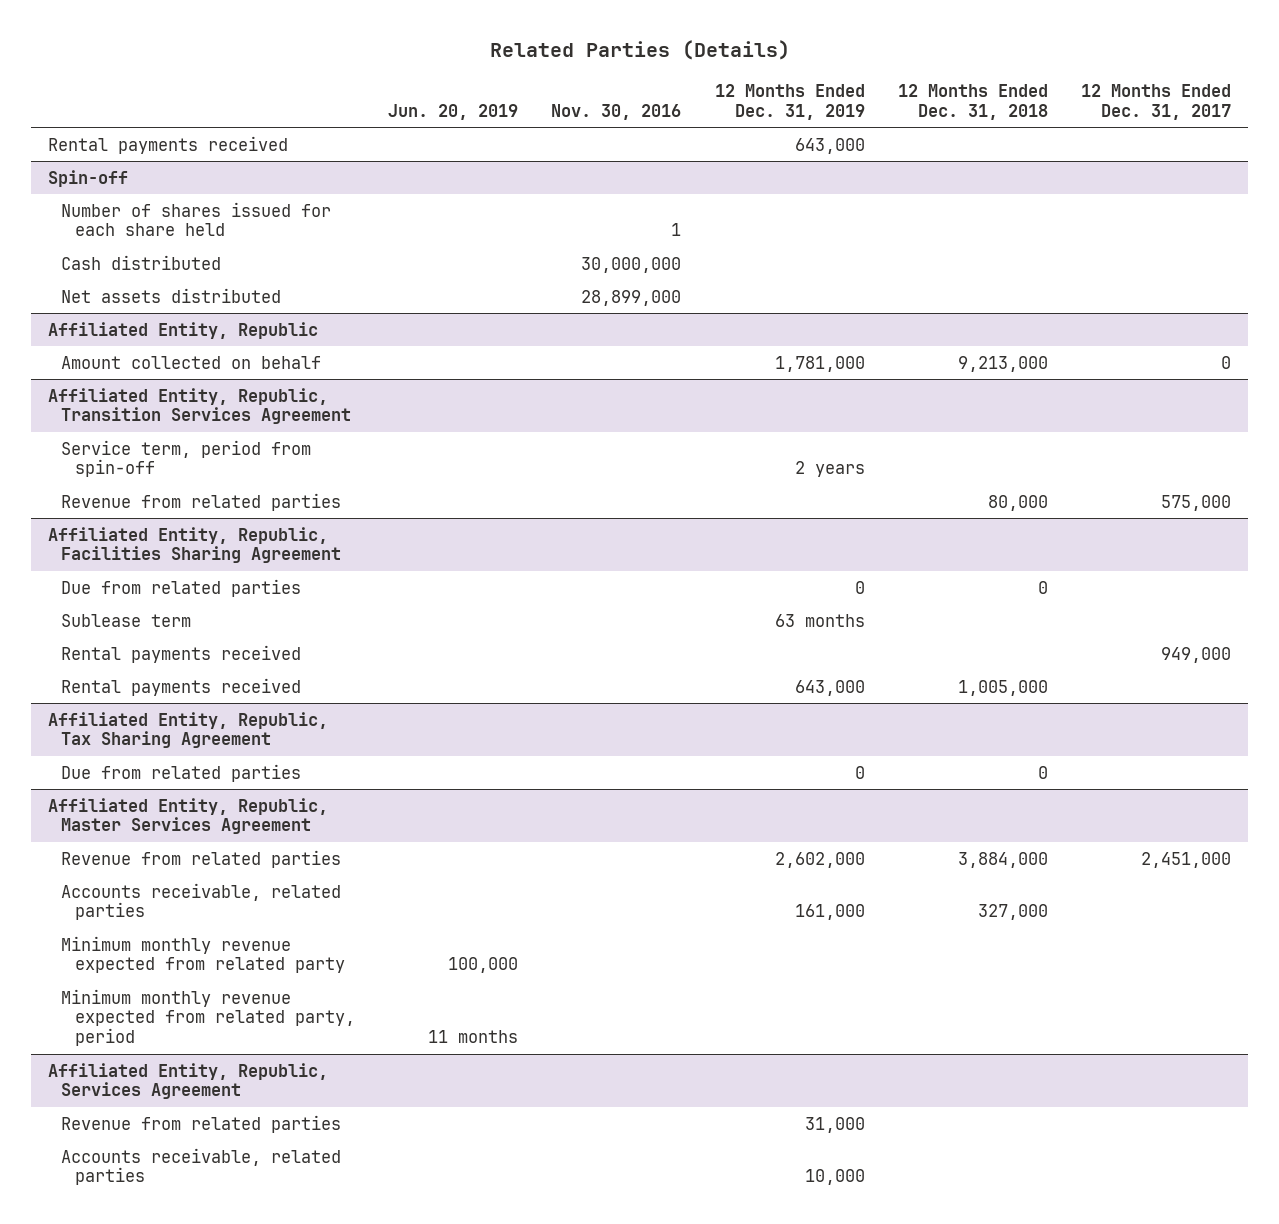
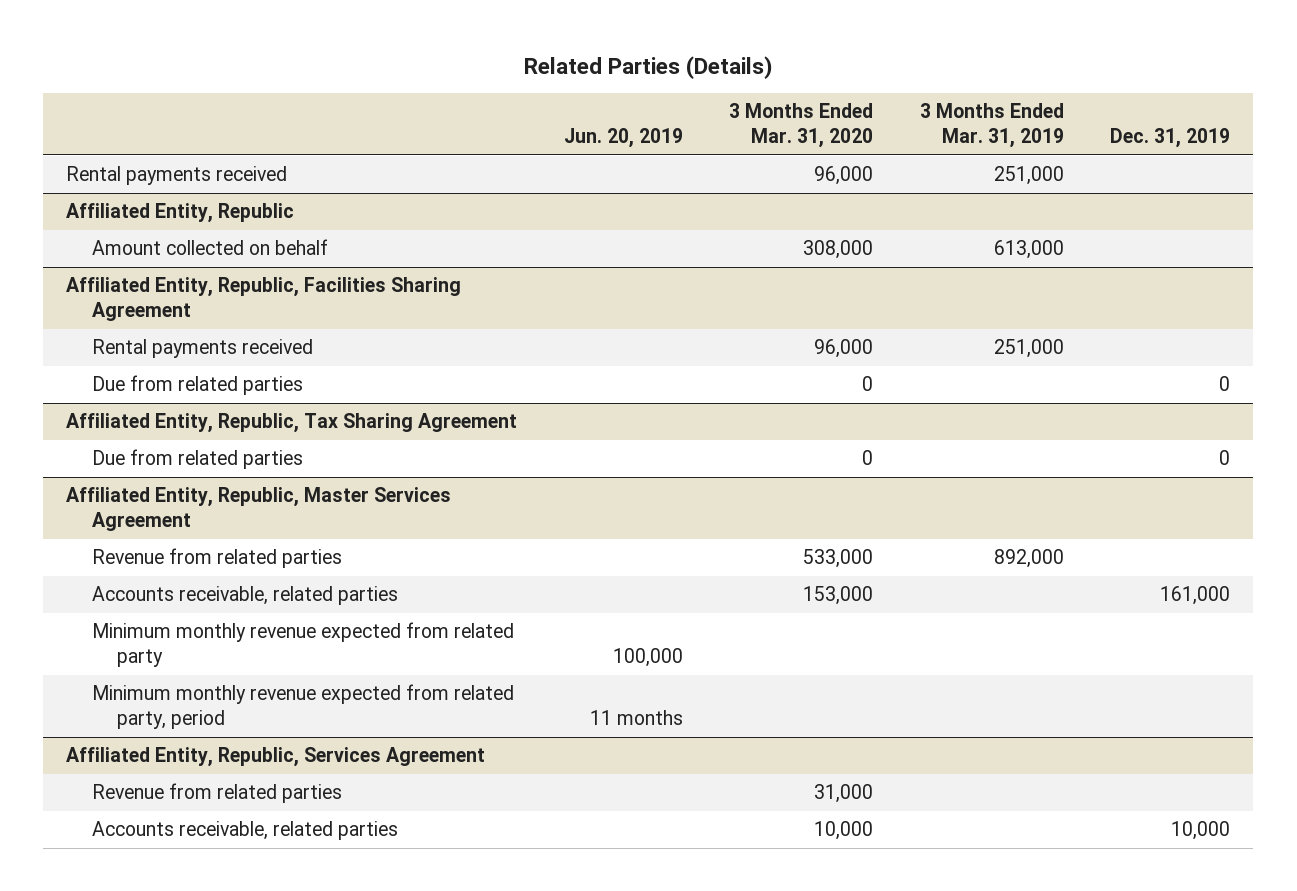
- | Jun. 20, 2019 | Nov. 30, 2016 | 12 Months Ended Dec. 31, 2019 | 12 Months Ended Dec. 31, 2018 | 12 Months Ended Dec. 31, 2017
+ | Jun. 20, 2019 | 3 Months Ended Mar. 31, 2020 | 3 Months Ended Mar. 31, 2019 | Dec. 31, 2019
- Spin-off
- Number of shares issued for each share held | | 1 | | |
- Cash distributed | | 30,000,000 | | |
- Net assets distributed | | 28,899,000 | | |
- Affiliated Entity, Republic, Transition Services Agreement
- Service term, period from spin-off | | | 2 years | |
- Revenue from related parties | | | | 80,000 | 575,000
@ Affiliated Entity, Republic, Facilities Sharing Agreement
- Sublease term | | | 63 months | |
- Rental payments received | | | 643,000 | 1,005,000 |
moved down: Due from related parties | | 0 | | 0

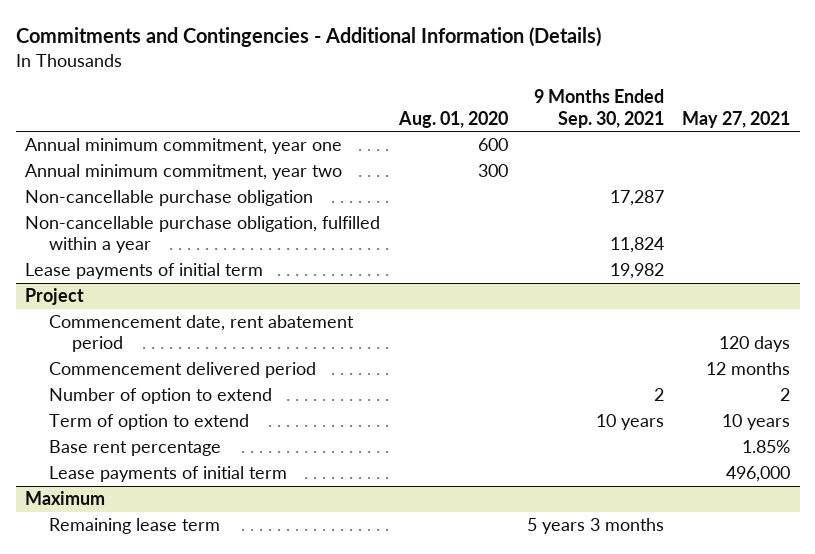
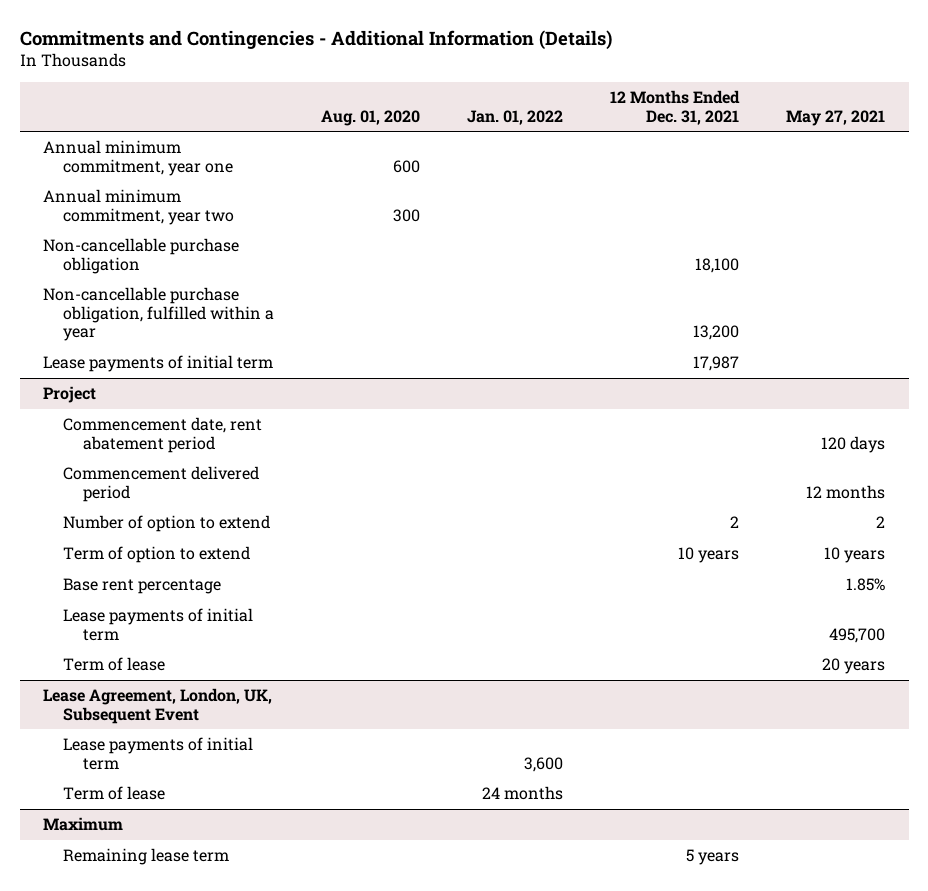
- | Aug. 01, 2020 | 9 Months Ended Sep. 30, 2021 | May 27, 2021
+ | Aug. 01, 2020 | Jan. 01, 2022 | 12 Months Ended Dec. 31, 2021 | May 27, 2021
@ Project
- Lease payments of initial term | | | 496,000
+ Lease payments of initial term | | | | 495,700
+ Term of lease | | | | 20 years
+ Lease Agreement, London, UK, Subsequent Event
+ Lease payments of initial term | | 3,600 | |
+ Term of lease | | 24 months | |

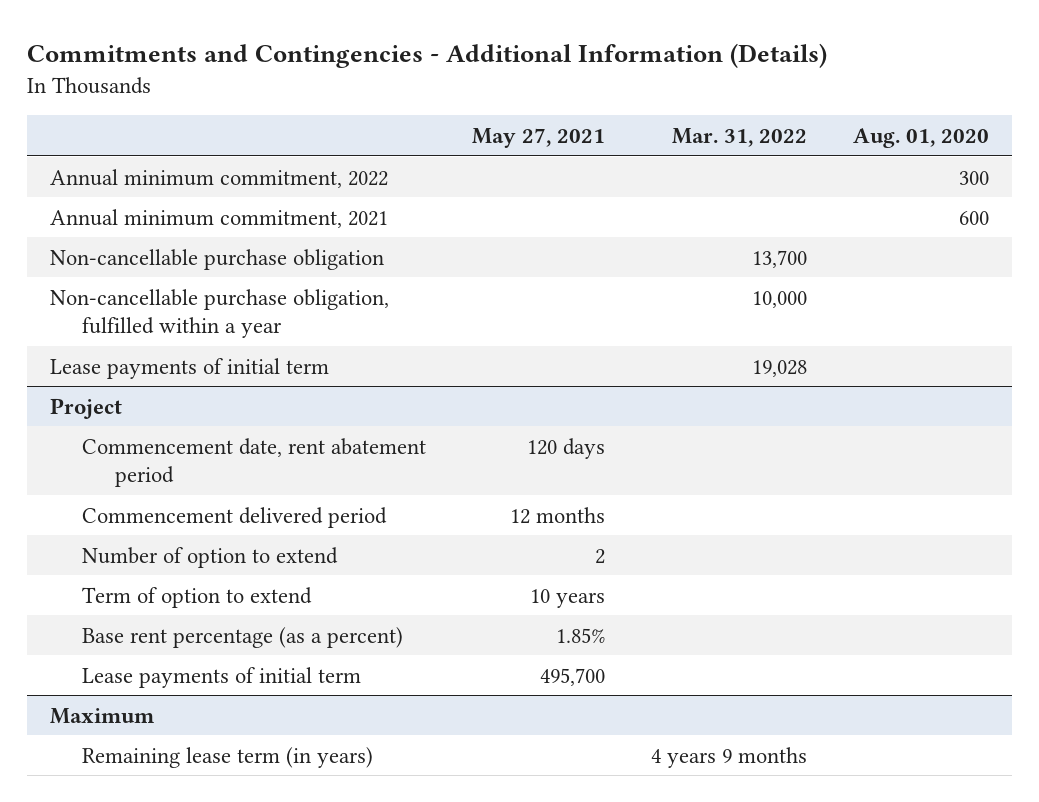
- | Aug. 01, 2020 | Jan. 01, 2022 | 12 Months Ended Dec. 31, 2021 | May 27, 2021
+ | May 27, 2021 | Mar. 31, 2022 | Aug. 01, 2020
- Annual minimum commitment, year one | 600 | | |
- Annual minimum commitment, year two | 300 | | |
+ Annual minimum commitment, 2022 | | | 300
+ Annual minimum commitment, 2021 | | | 600
@ Project
- Base rent percentage | | | | 1.85%
+ Base rent percentage (as a percent) | 1.85% | |
- Term of lease | | | | 20 years
- Lease Agreement, London, UK, Subsequent Event
- Lease payments of initial term | | 3,600 | |
- Term of lease | | 24 months | |
@ Maximum
- Remaining lease term | | | 5 years |
+ Remaining lease term (in years) | | 4 years 9 months |

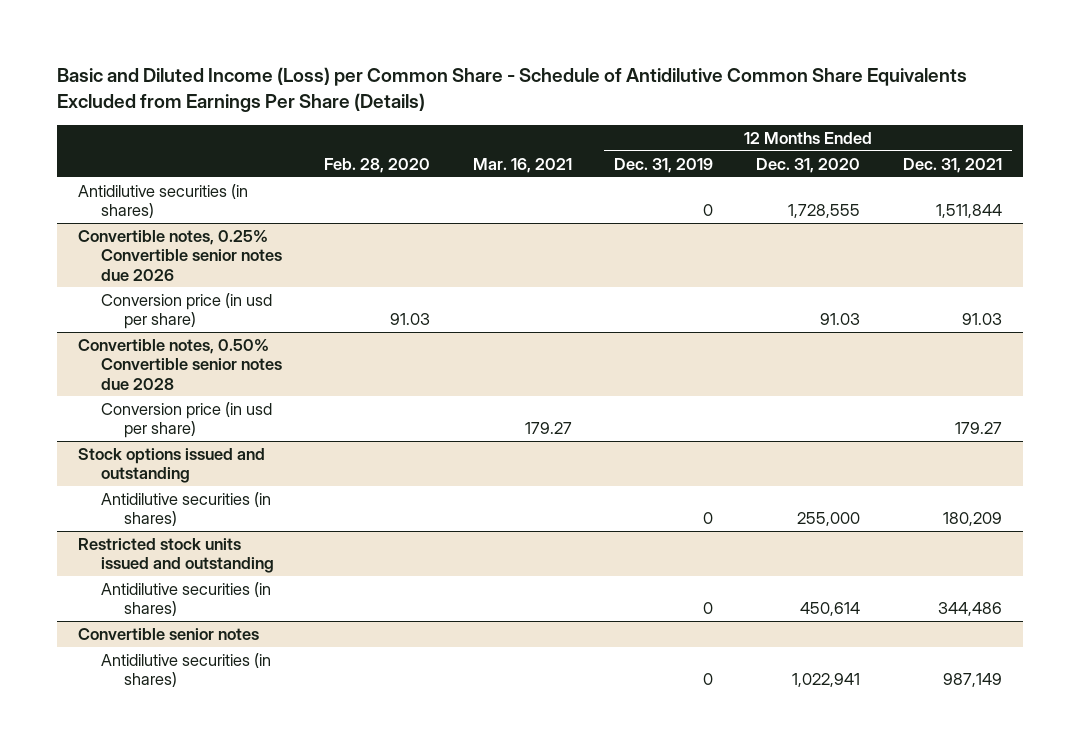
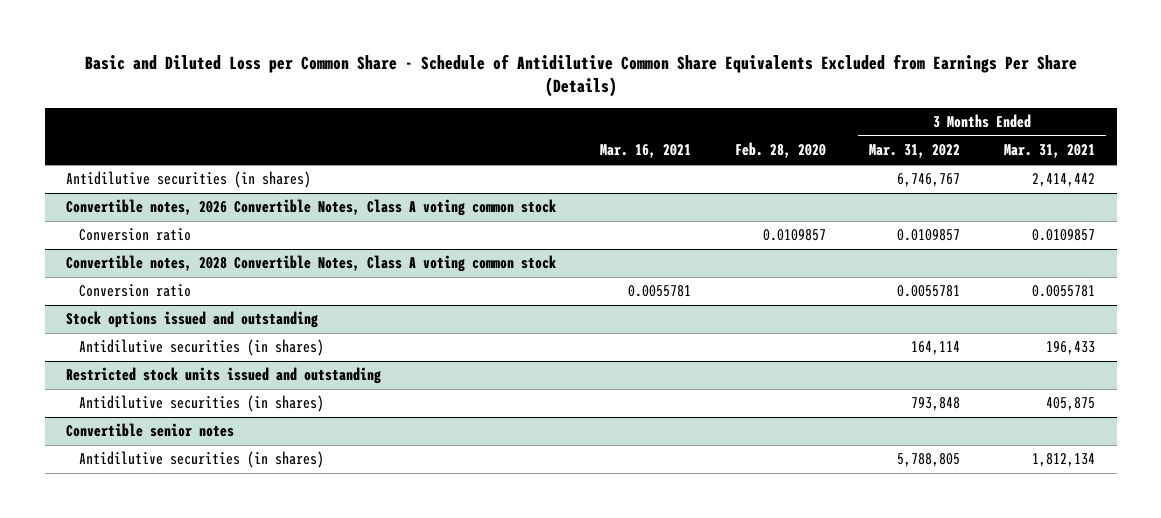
- Basic and Diluted Income (Loss) per Common Share - Schedule of Antidilutive Common Share Equivalents Excluded from Earnings Per Share (Details)
+ Basic and Diluted Loss per Common Share - Schedule of Antidilutive Common Share Equivalents Excluded from Earnings Per Share (Details)
- | Feb. 28, 2020 | Mar. 16, 2021 | 12 Months Ended Dec. 31, 2019 | 12 Months Ended Dec. 31, 2020 | 12 Months Ended Dec. 31, 2021
+ | Mar. 16, 2021 | Feb. 28, 2020 | 3 Months Ended Mar. 31, 2022 | 3 Months Ended Mar. 31, 2021
- Convertible notes, 0.25% Convertible senior notes due 2026
- Conversion price (in usd per share) | 91.03 | | | 91.03 | 91.03
- Convertible notes, 0.50% Convertible senior notes due 2028
- Conversion price (in usd per share) | | 179.27 | | | 179.27
+ Convertible notes, 2026 Convertible Notes, Class A voting common stock
+ Conversion ratio | | 0.0109857 | 0.0109857 | 0.0109857
+ Convertible notes, 2028 Convertible Notes, Class A voting common stock
+ Conversion ratio | 0.0055781 | | 0.0055781 | 0.0055781

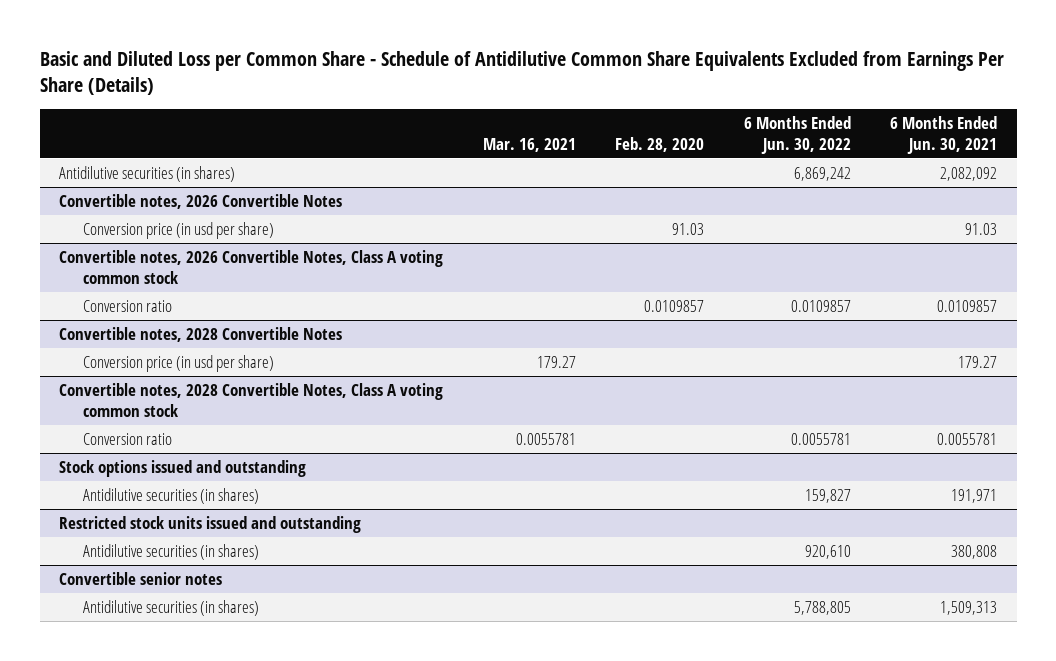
- | Mar. 16, 2021 | Feb. 28, 2020 | 3 Months Ended Mar. 31, 2022 | 3 Months Ended Mar. 31, 2021
+ | Mar. 16, 2021 | Feb. 28, 2020 | 6 Months Ended Jun. 30, 2022 | 6 Months Ended Jun. 30, 2021
+ Convertible notes, 2026 Convertible Notes
+ Conversion price (in usd per share) | | 91.03 | | 91.03
+ Convertible notes, 2028 Convertible Notes
+ Conversion price (in usd per share) | 179.27 | | | 179.27

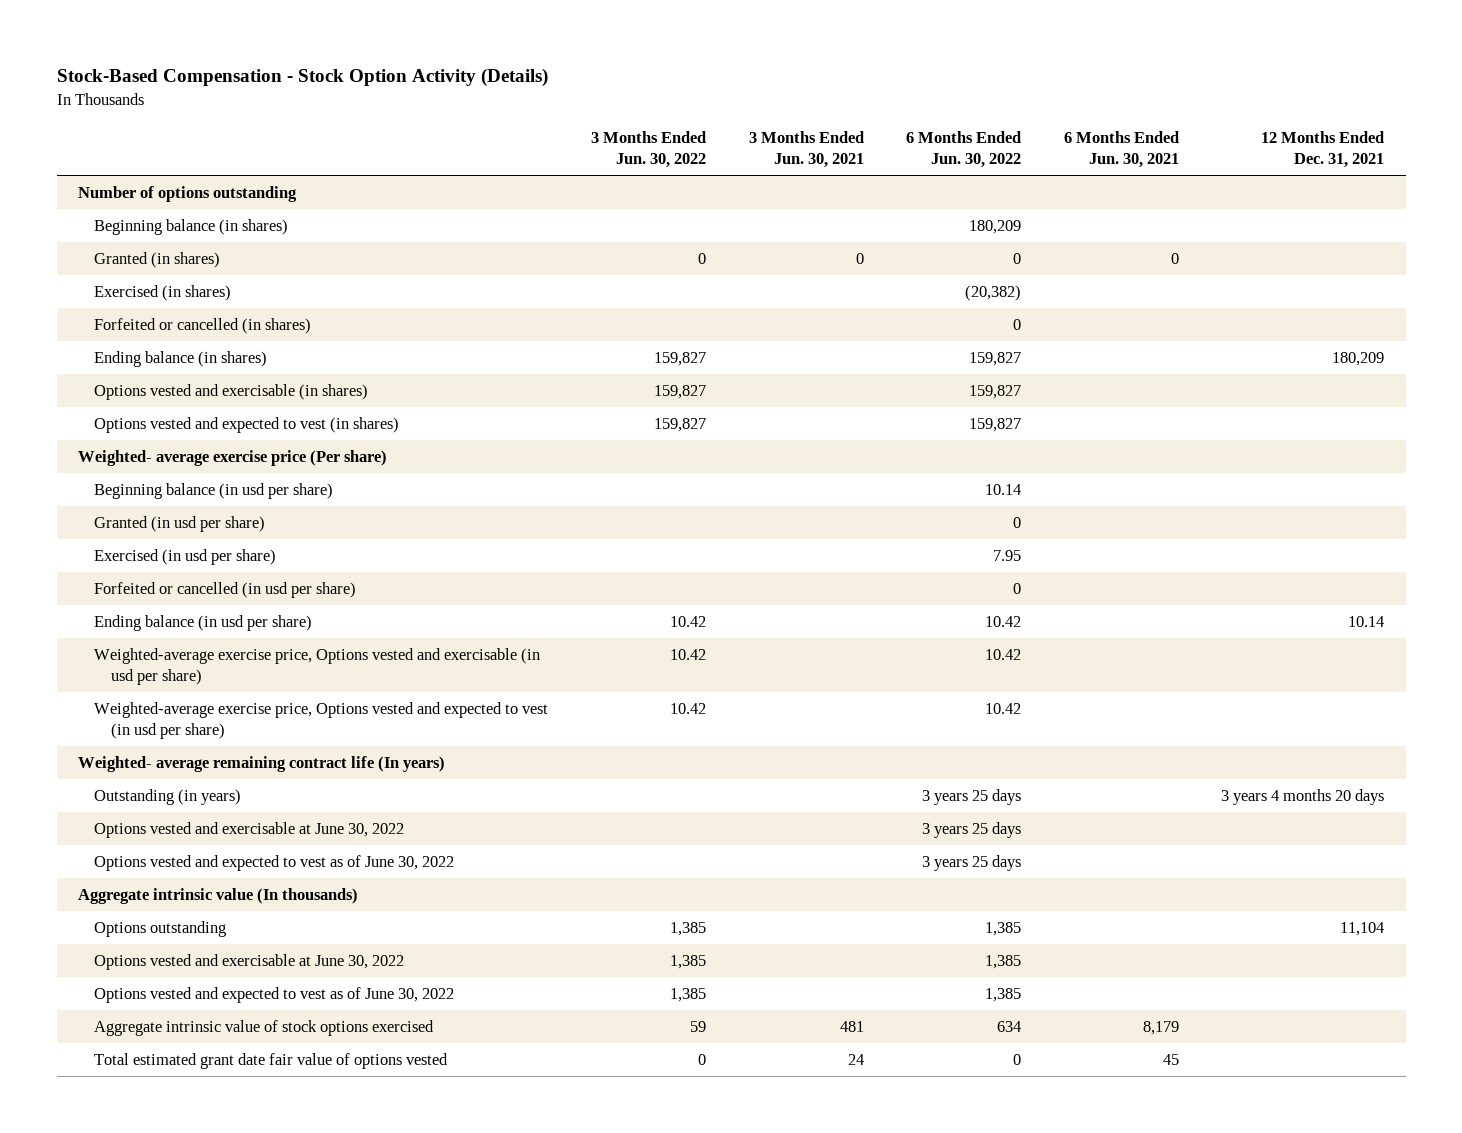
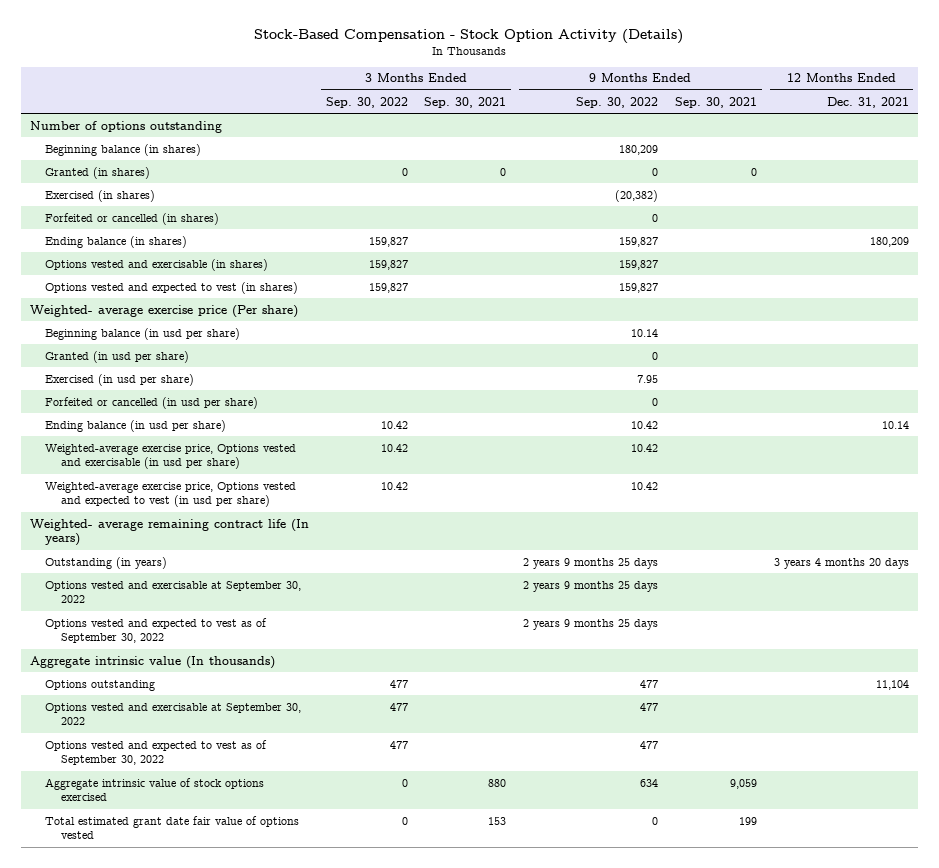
- | 3 Months Ended Jun. 30, 2022 | 3 Months Ended Jun. 30, 2021 | 6 Months Ended Jun. 30, 2022 | 6 Months Ended Jun. 30, 2021 | 12 Months Ended Dec. 31, 2021
+ | 3 Months Ended Sep. 30, 2022 | 3 Months Ended Sep. 30, 2021 | 9 Months Ended Sep. 30, 2022 | 9 Months Ended Sep. 30, 2021 | 12 Months Ended Dec. 31, 2021
- Options vested and exercisable at June 30, 2022 | | | 3 years 25 days | |
- Options vested and expected to vest as of June 30, 2022 | | | 3 years 25 days | |
+ Options vested and exercisable at September 30, 2022 | | | 2 years 9 months 25 days | |
+ Options vested and expected to vest as of September 30, 2022 | | | 2 years 9 months 25 days | |
- Options vested and exercisable at June 30, 2022 | 1,385 | | 1,385 | |
- Options vested and expected to vest as of June 30, 2022 | 1,385 | | 1,385 | |
+ Options vested and exercisable at September 30, 2022 | 477 | | 477 | |
+ Options vested and expected to vest as of September 30, 2022 | 477 | | 477 | |

